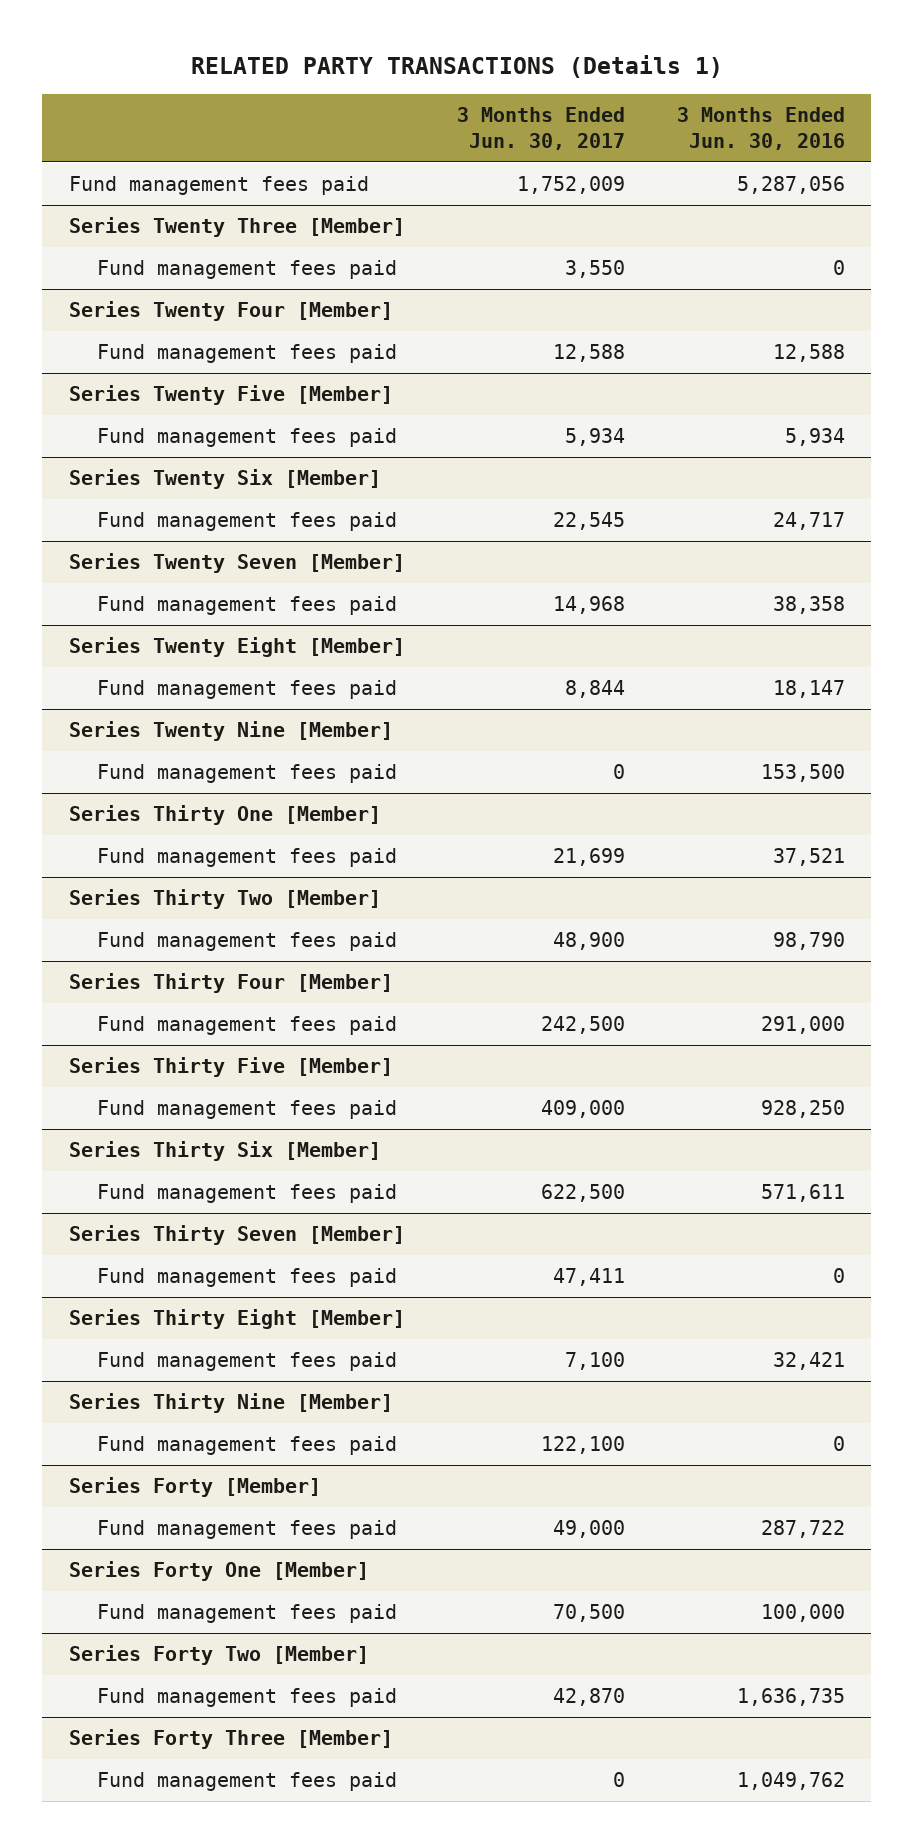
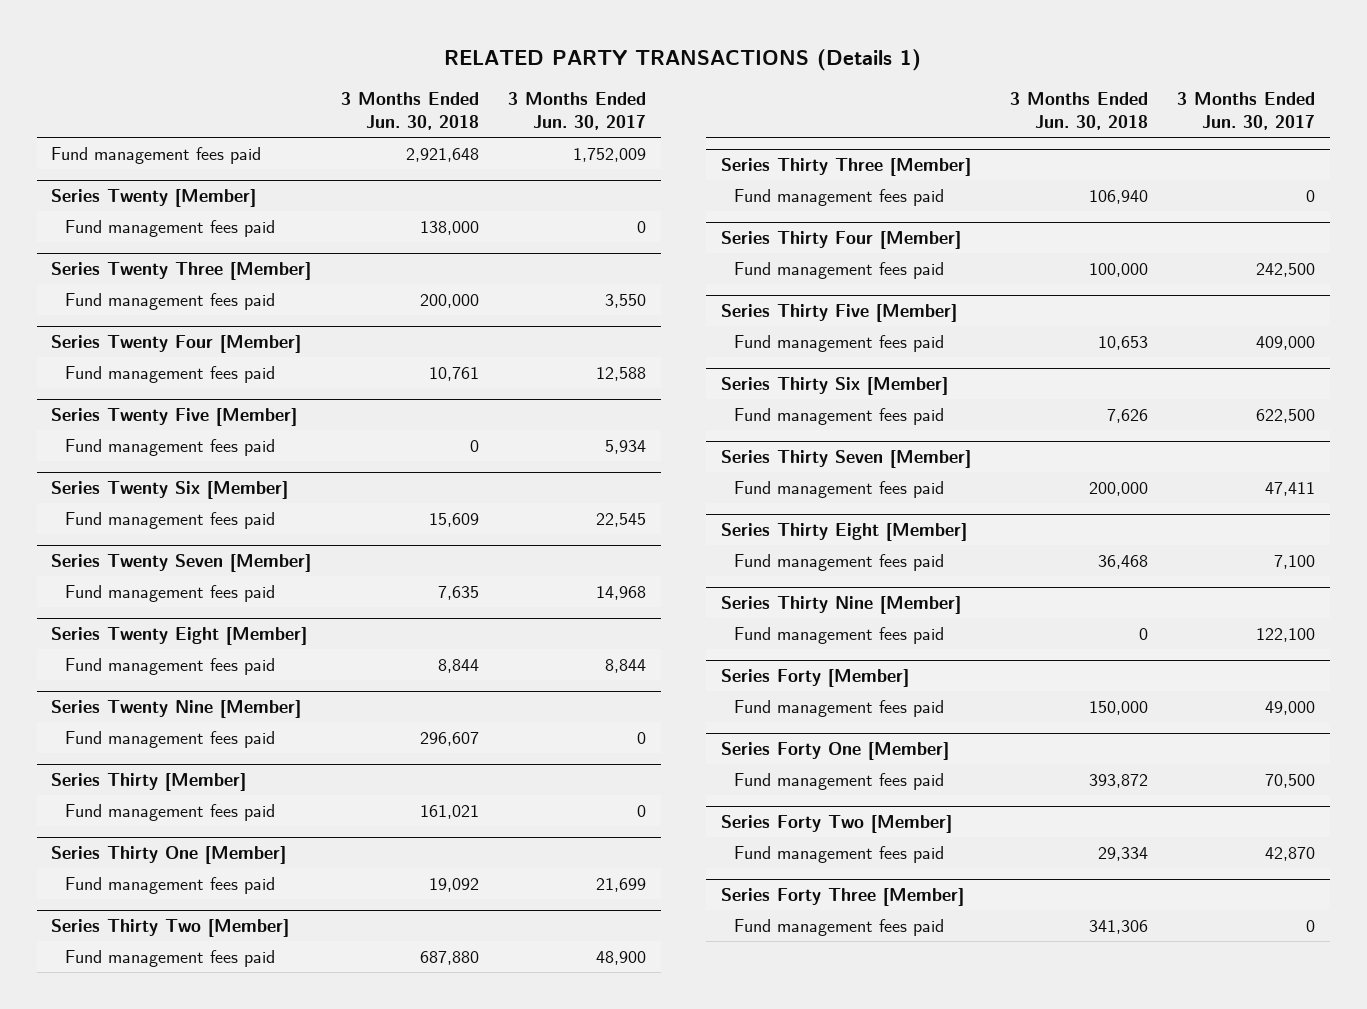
- | 3 Months Ended Jun. 30, 2017 | 3 Months Ended Jun. 30, 2016
+ | 3 Months Ended Jun. 30, 2018 | 3 Months Ended Jun. 30, 2017
+ Series Twenty [Member]
+ Fund management fees paid | 138,000 | 0
+ Series Thirty [Member]
+ Fund management fees paid | 161,021 | 0
+ Series Thirty Three [Member]
+ Fund management fees paid | 106,940 | 0

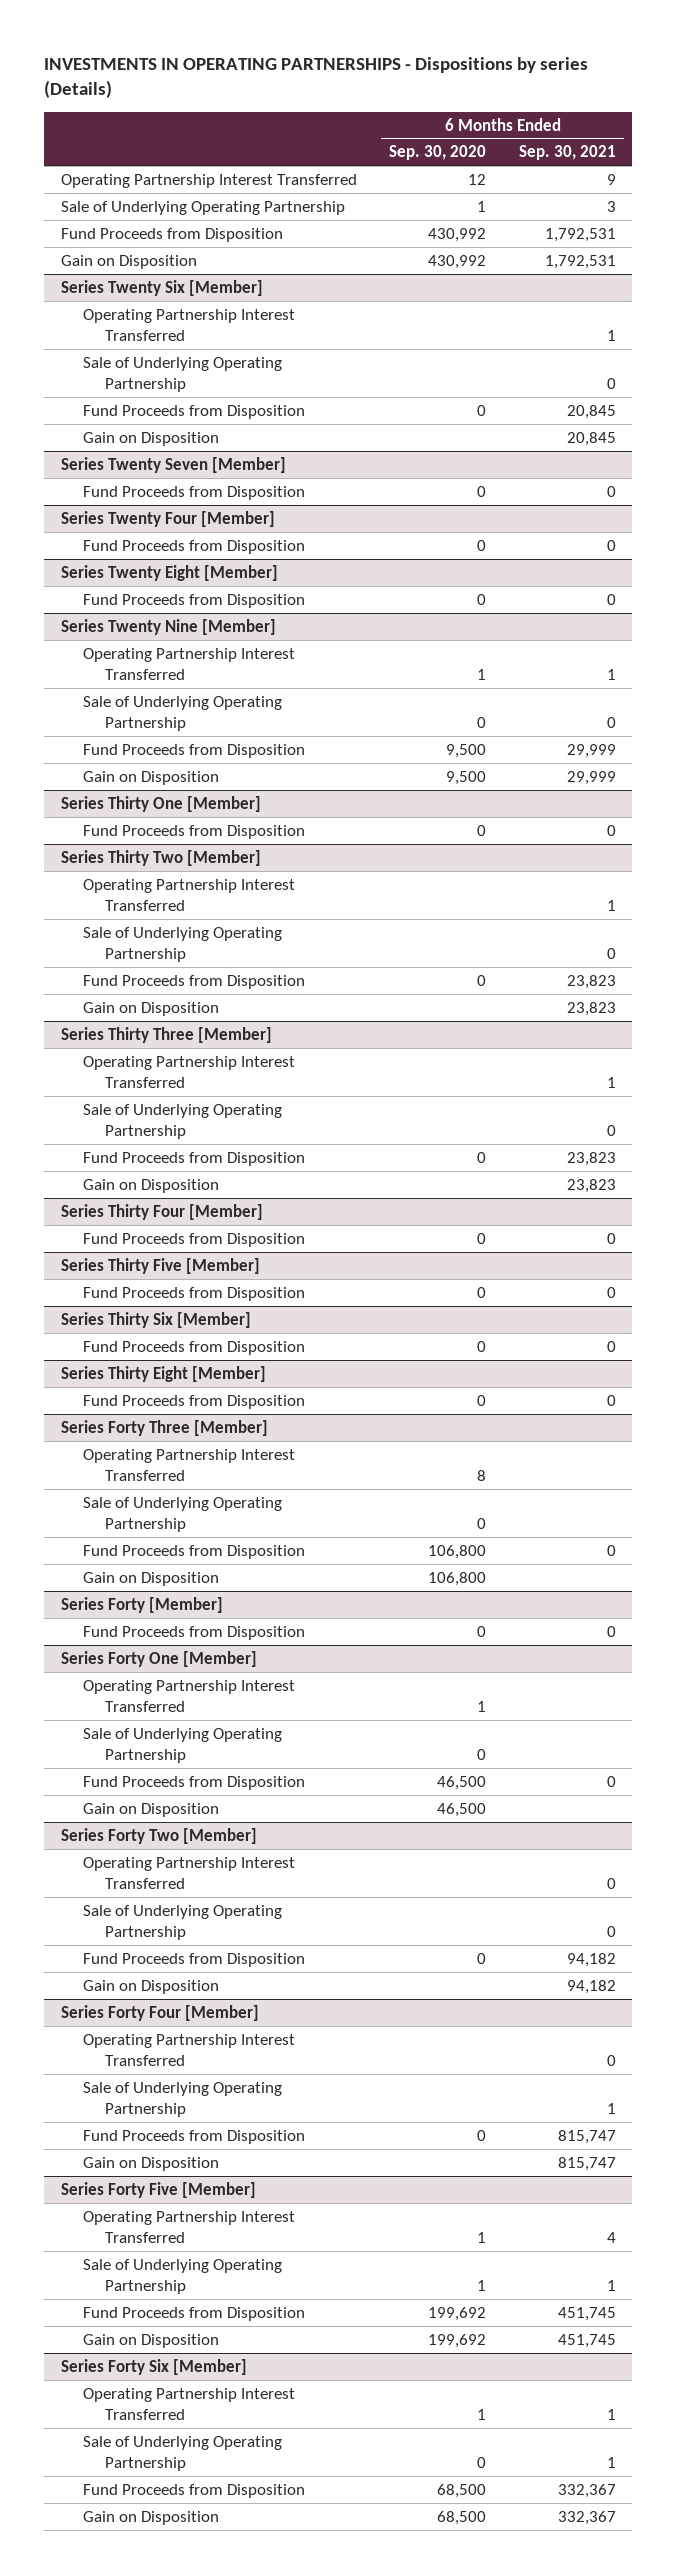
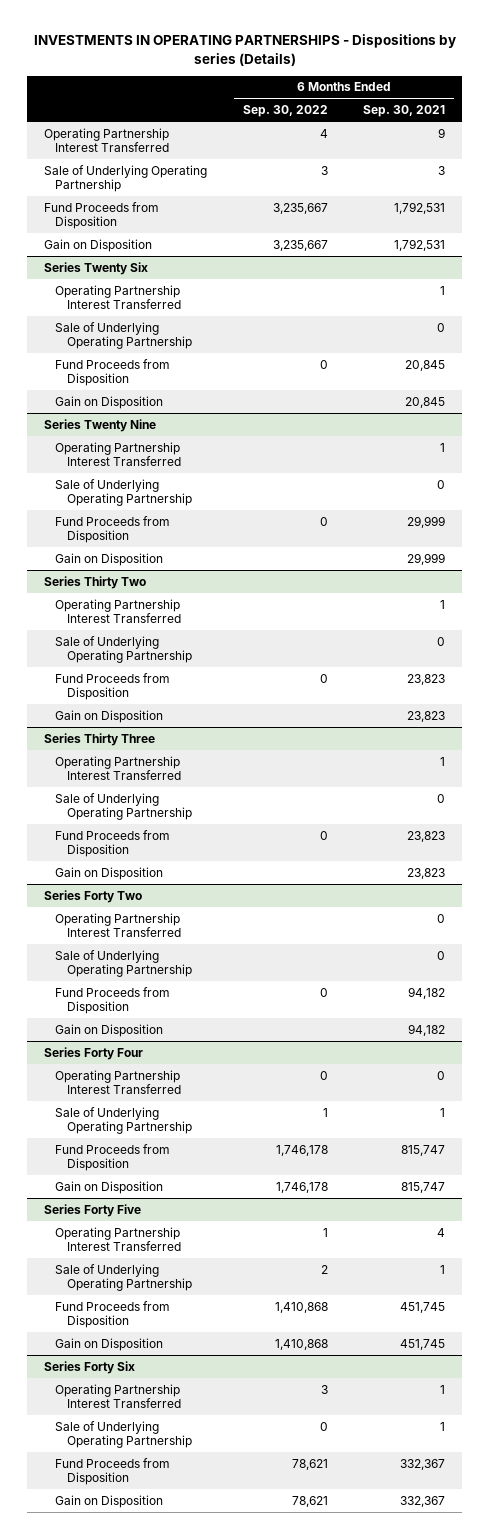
- | 6 Months Ended Sep. 30, 2020 | 6 Months Ended Sep. 30, 2021
+ | 6 Months Ended Sep. 30, 2022 | 6 Months Ended Sep. 30, 2021
- Series Twenty Six [Member]
+ Series Twenty Six
- Series Twenty Seven [Member]
- Fund Proceeds from Disposition | 0 | 0
- Series Twenty Four [Member]
- Fund Proceeds from Disposition | 0 | 0
- Series Twenty Eight [Member]
- Fund Proceeds from Disposition | 0 | 0
- Series Twenty Nine [Member]
+ Series Twenty Nine
- Series Thirty One [Member]
- Fund Proceeds from Disposition | 0 | 0
- Series Thirty Two [Member]
+ Series Thirty Two
- Series Thirty Three [Member]
+ Series Thirty Three
- Series Thirty Four [Member]
- Fund Proceeds from Disposition | 0 | 0
- Series Thirty Five [Member]
- Fund Proceeds from Disposition | 0 | 0
- Series Thirty Six [Member]
- Fund Proceeds from Disposition | 0 | 0
- Series Thirty Eight [Member]
- Fund Proceeds from Disposition | 0 | 0
- Series Forty Three [Member]
- Operating Partnership Interest Transferred | 8 |
- Sale of Underlying Operating Partnership | 0 |
- Fund Proceeds from Disposition | 106,800 | 0
- Gain on Disposition | 106,800 |
- Series Forty [Member]
- Fund Proceeds from Disposition | 0 | 0
- Series Forty One [Member]
- Operating Partnership Interest Transferred | 1 |
- Sale of Underlying Operating Partnership | 0 |
- Fund Proceeds from Disposition | 46,500 | 0
- Gain on Disposition | 46,500 |
- Series Forty Two [Member]
+ Series Forty Two
- Series Forty Four [Member]
+ Series Forty Four
- Series Forty Five [Member]
+ Series Forty Five
- Series Forty Six [Member]
+ Series Forty Six

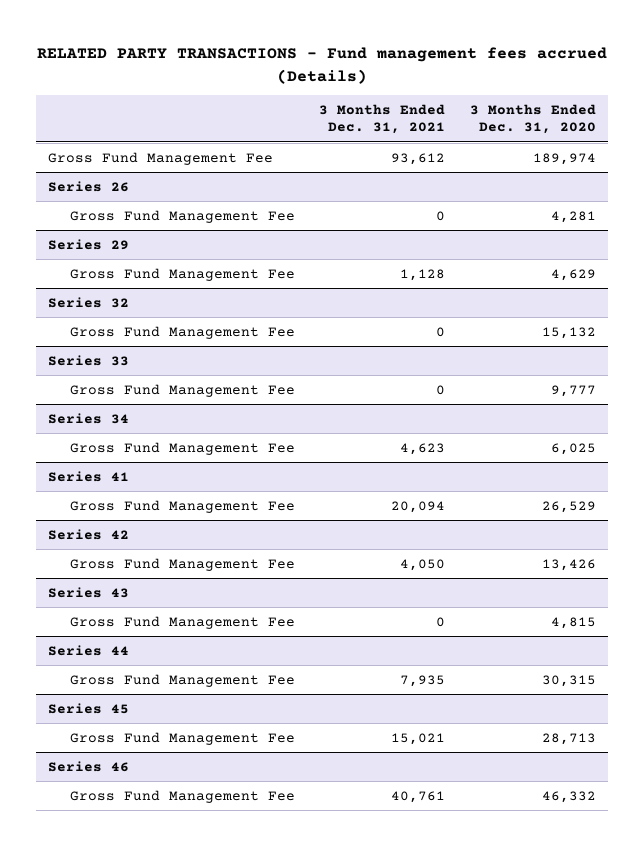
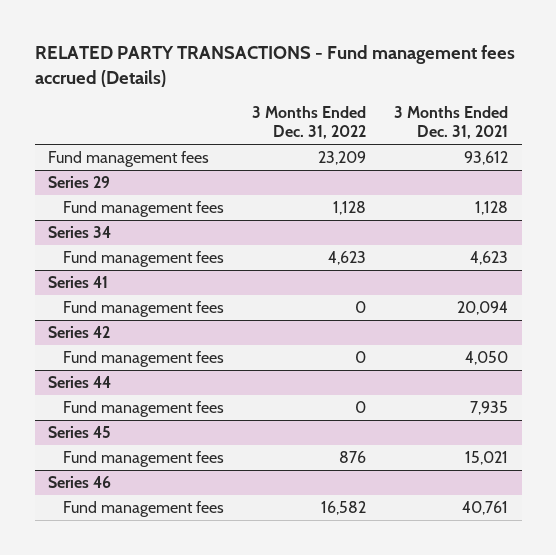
- | 3 Months Ended Dec. 31, 2021 | 3 Months Ended Dec. 31, 2020
+ | 3 Months Ended Dec. 31, 2022 | 3 Months Ended Dec. 31, 2021
- Gross Fund Management Fee | 93,612 | 189,974
- Series 26
- Gross Fund Management Fee | 0 | 4,281
+ Fund management fees | 23,209 | 93,612
@ Series 29
- Gross Fund Management Fee | 1,128 | 4,629
- Series 32
- Gross Fund Management Fee | 0 | 15,132
- Series 33
- Gross Fund Management Fee | 0 | 9,777
@ Series 29
+ Fund management fees | 1,128 | 1,128
@ Series 34
- Gross Fund Management Fee | 4,623 | 6,025
+ Fund management fees | 4,623 | 4,623
@ Series 41
- Gross Fund Management Fee | 20,094 | 26,529
+ Fund management fees | 0 | 20,094
@ Series 42
- Gross Fund Management Fee | 4,050 | 13,426
- Series 43
- Gross Fund Management Fee | 0 | 4,815
@ Series 42
+ Fund management fees | 0 | 4,050
@ Series 44
- Gross Fund Management Fee | 7,935 | 30,315
+ Fund management fees | 0 | 7,935
@ Series 45
- Gross Fund Management Fee | 15,021 | 28,713
+ Fund management fees | 876 | 15,021
@ Series 46
- Gross Fund Management Fee | 40,761 | 46,332
+ Fund management fees | 16,582 | 40,761

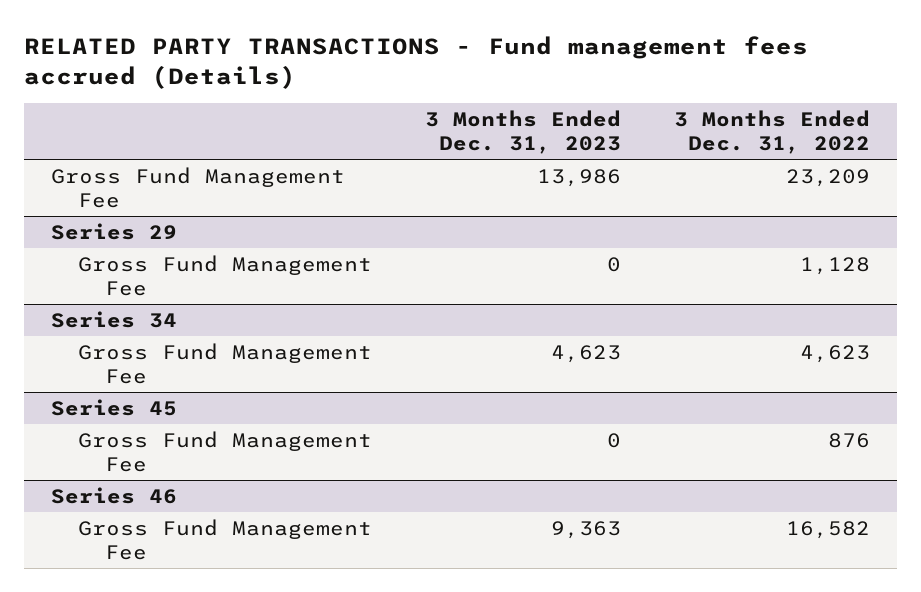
- | 3 Months Ended Dec. 31, 2022 | 3 Months Ended Dec. 31, 2021
+ | 3 Months Ended Dec. 31, 2023 | 3 Months Ended Dec. 31, 2022
- Fund management fees | 23,209 | 93,612
+ Gross Fund Management Fee | 13,986 | 23,209
@ Series 29
- Fund management fees | 1,128 | 1,128
+ Gross Fund Management Fee | 0 | 1,128
@ Series 34
- Fund management fees | 4,623 | 4,623
- Series 41
- Fund management fees | 0 | 20,094
- Series 42
- Fund management fees | 0 | 4,050
- Series 44
- Fund management fees | 0 | 7,935
@ Series 34
+ Gross Fund Management Fee | 4,623 | 4,623
@ Series 45
- Fund management fees | 876 | 15,021
+ Gross Fund Management Fee | 0 | 876
@ Series 46
- Fund management fees | 16,582 | 40,761
+ Gross Fund Management Fee | 9,363 | 16,582

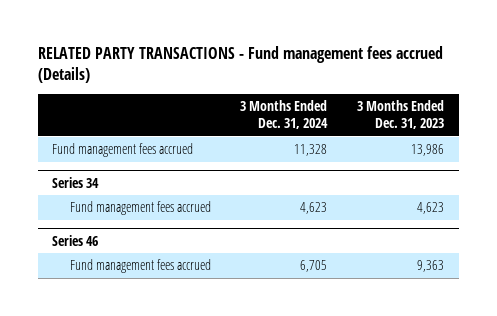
- | 3 Months Ended Dec. 31, 2023 | 3 Months Ended Dec. 31, 2022
+ | 3 Months Ended Dec. 31, 2024 | 3 Months Ended Dec. 31, 2023
- Gross Fund Management Fee | 13,986 | 23,209
- Series 29
- Gross Fund Management Fee | 0 | 1,128
+ Fund management fees accrued | 11,328 | 13,986
@ Series 34
- Gross Fund Management Fee | 4,623 | 4,623
- Series 45
- Gross Fund Management Fee | 0 | 876
@ Series 34
+ Fund management fees accrued | 4,623 | 4,623
@ Series 46
- Gross Fund Management Fee | 9,363 | 16,582
+ Fund management fees accrued | 6,705 | 9,363

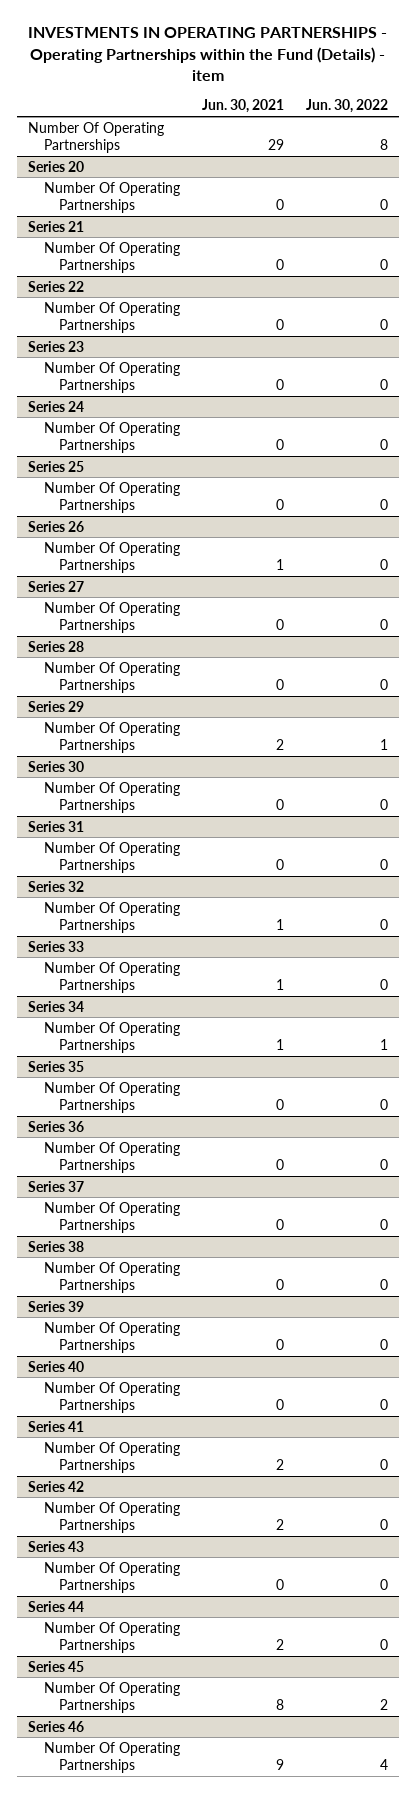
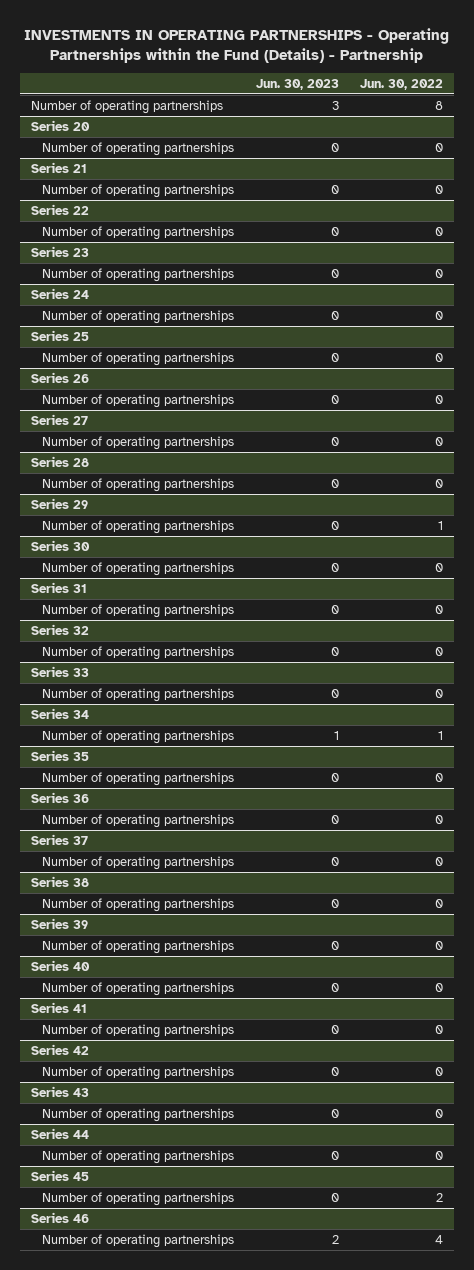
- INVESTMENTS IN OPERATING PARTNERSHIPS - Operating Partnerships within the Fund (Details) - item
+ INVESTMENTS IN OPERATING PARTNERSHIPS - Operating Partnerships within the Fund (Details) - Partnership
- | Jun. 30, 2021 | Jun. 30, 2022
+ | Jun. 30, 2023 | Jun. 30, 2022
- Number Of Operating Partnerships | 29 | 8
+ Number of operating partnerships | 3 | 8
@ Series 20
- Number Of Operating Partnerships | 0 | 0
+ Number of operating partnerships | 0 | 0
@ Series 21
- Number Of Operating Partnerships | 0 | 0
+ Number of operating partnerships | 0 | 0
@ Series 22
- Number Of Operating Partnerships | 0 | 0
+ Number of operating partnerships | 0 | 0
@ Series 23
- Number Of Operating Partnerships | 0 | 0
+ Number of operating partnerships | 0 | 0
@ Series 24
- Number Of Operating Partnerships | 0 | 0
+ Number of operating partnerships | 0 | 0
@ Series 25
- Number Of Operating Partnerships | 0 | 0
+ Number of operating partnerships | 0 | 0
@ Series 26
- Number Of Operating Partnerships | 1 | 0
+ Number of operating partnerships | 0 | 0
@ Series 27
- Number Of Operating Partnerships | 0 | 0
+ Number of operating partnerships | 0 | 0
@ Series 28
- Number Of Operating Partnerships | 0 | 0
+ Number of operating partnerships | 0 | 0
@ Series 29
- Number Of Operating Partnerships | 2 | 1
+ Number of operating partnerships | 0 | 1
@ Series 30
- Number Of Operating Partnerships | 0 | 0
+ Number of operating partnerships | 0 | 0
@ Series 31
- Number Of Operating Partnerships | 0 | 0
+ Number of operating partnerships | 0 | 0
@ Series 32
- Number Of Operating Partnerships | 1 | 0
+ Number of operating partnerships | 0 | 0
@ Series 33
- Number Of Operating Partnerships | 1 | 0
+ Number of operating partnerships | 0 | 0
@ Series 34
- Number Of Operating Partnerships | 1 | 1
+ Number of operating partnerships | 1 | 1
@ Series 35
- Number Of Operating Partnerships | 0 | 0
+ Number of operating partnerships | 0 | 0
@ Series 36
- Number Of Operating Partnerships | 0 | 0
+ Number of operating partnerships | 0 | 0
@ Series 37
- Number Of Operating Partnerships | 0 | 0
+ Number of operating partnerships | 0 | 0
@ Series 38
- Number Of Operating Partnerships | 0 | 0
+ Number of operating partnerships | 0 | 0
@ Series 39
- Number Of Operating Partnerships | 0 | 0
+ Number of operating partnerships | 0 | 0
@ Series 40
- Number Of Operating Partnerships | 0 | 0
+ Number of operating partnerships | 0 | 0
@ Series 41
- Number Of Operating Partnerships | 2 | 0
+ Number of operating partnerships | 0 | 0
@ Series 42
- Number Of Operating Partnerships | 2 | 0
+ Number of operating partnerships | 0 | 0
@ Series 43
- Number Of Operating Partnerships | 0 | 0
+ Number of operating partnerships | 0 | 0
@ Series 44
- Number Of Operating Partnerships | 2 | 0
+ Number of operating partnerships | 0 | 0
@ Series 45
- Number Of Operating Partnerships | 8 | 2
+ Number of operating partnerships | 0 | 2
@ Series 46
- Number Of Operating Partnerships | 9 | 4
+ Number of operating partnerships | 2 | 4

